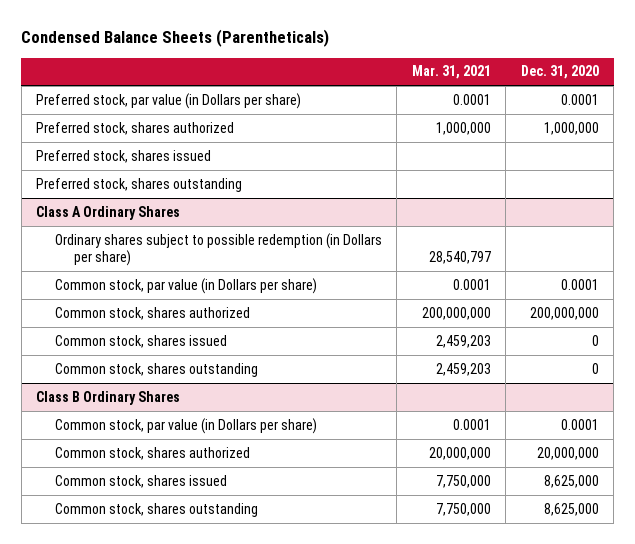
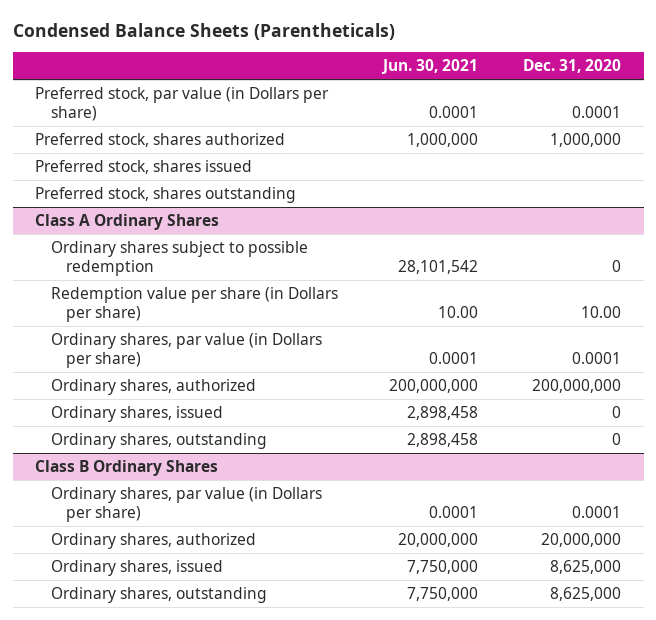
- | Mar. 31, 2021 | Dec. 31, 2020
+ | Jun. 30, 2021 | Dec. 31, 2020
@ Class A Ordinary Shares
- Ordinary shares subject to possible redemption (in Dollars per share) | 28,540,797 |
- Common stock, par value (in Dollars per share) | 0.0001 | 0.0001
- Common stock, shares authorized | 200,000,000 | 200,000,000
- Common stock, shares issued | 2,459,203 | 0
- Common stock, shares outstanding | 2,459,203 | 0
+ Ordinary shares subject to possible redemption | 28,101,542 | 0
+ Redemption value per share (in Dollars per share) | 10.00 | 10.00
+ Ordinary shares, par value (in Dollars per share) | 0.0001 | 0.0001
+ Ordinary shares, authorized | 200,000,000 | 200,000,000
+ Ordinary shares, issued | 2,898,458 | 0
+ Ordinary shares, outstanding | 2,898,458 | 0
@ Class B Ordinary Shares
- Common stock, par value (in Dollars per share) | 0.0001 | 0.0001
- Common stock, shares authorized | 20,000,000 | 20,000,000
- Common stock, shares issued | 7,750,000 | 8,625,000
- Common stock, shares outstanding | 7,750,000 | 8,625,000
+ Ordinary shares, par value (in Dollars per share) | 0.0001 | 0.0001
+ Ordinary shares, authorized | 20,000,000 | 20,000,000
+ Ordinary shares, issued | 7,750,000 | 8,625,000
+ Ordinary shares, outstanding | 7,750,000 | 8,625,000

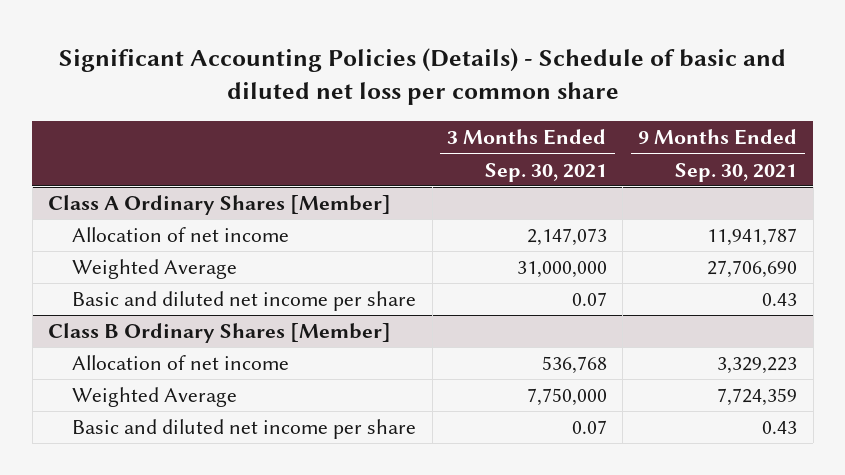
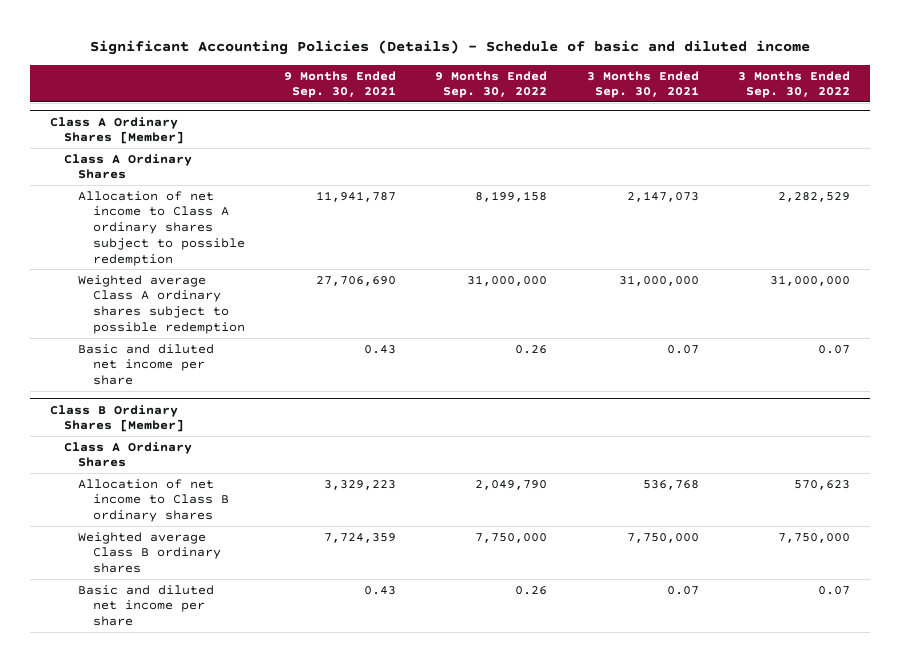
- Significant Accounting Policies (Details) - Schedule of basic and diluted net loss per common share
+ Significant Accounting Policies (Details) - Schedule of basic and diluted income
- | 3 Months Ended Sep. 30, 2021 | 9 Months Ended Sep. 30, 2021
+ | 9 Months Ended Sep. 30, 2021 | 9 Months Ended Sep. 30, 2022 | 3 Months Ended Sep. 30, 2021 | 3 Months Ended Sep. 30, 2022
@ Class A Ordinary Shares [Member]
- Allocation of net income | 2,147,073 | 11,941,787
- Weighted Average | 31,000,000 | 27,706,690
+ Class A Ordinary Shares
+ Allocation of net income to Class A ordinary shares subject to possible redemption | 11,941,787 | 8,199,158 | 2,147,073 | 2,282,529
+ Weighted average Class A ordinary shares subject to possible redemption | 27,706,690 | 31,000,000 | 31,000,000 | 31,000,000
@ Class B Ordinary Shares [Member]
- Allocation of net income | 536,768 | 3,329,223
- Weighted Average | 7,750,000 | 7,724,359
+ Class A Ordinary Shares
+ Allocation of net income to Class B ordinary shares | 3,329,223 | 2,049,790 | 536,768 | 570,623
+ Weighted average Class B ordinary shares | 7,724,359 | 7,750,000 | 7,750,000 | 7,750,000

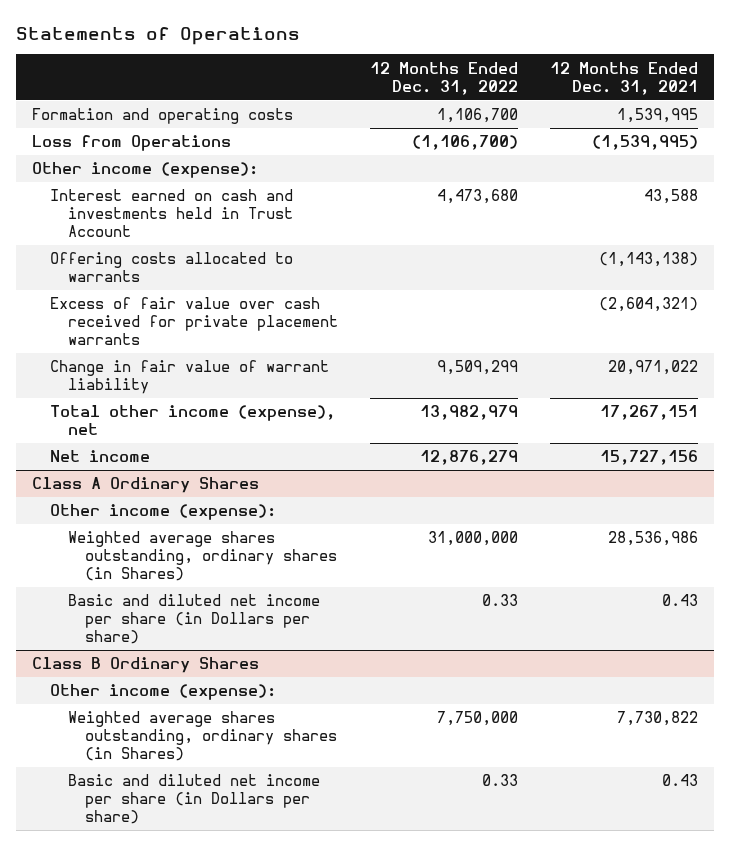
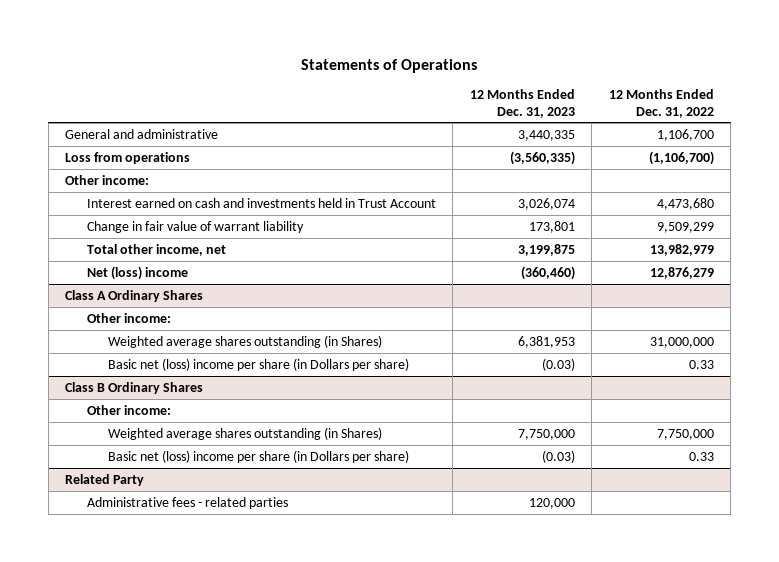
- | 12 Months Ended Dec. 31, 2022 | 12 Months Ended Dec. 31, 2021
+ | 12 Months Ended Dec. 31, 2023 | 12 Months Ended Dec. 31, 2022
- Formation and operating costs | 1,106,700 | 1,539,995
- Loss from Operations | (1,106,700) | (1,539,995)
- Other income (expense):
+ General and administrative | 3,440,335 | 1,106,700
+ Loss from operations | (3,560,335) | (1,106,700)
+ Other income:
- Offering costs allocated to warrants | | (1,143,138)
- Excess of fair value over cash received for private placement warrants | | (2,604,321)
- Total other income (expense), net | 13,982,979 | 17,267,151
- Net income | 12,876,279 | 15,727,156
+ Total other income, net | 3,199,875 | 13,982,979
+ Net (loss) income | (360,460) | 12,876,279
@ Class A Ordinary Shares
- Other income (expense):
- Weighted average shares outstanding, ordinary shares (in Shares) | 31,000,000 | 28,536,986
- Basic and diluted net income per share (in Dollars per share) | 0.33 | 0.43
+ Other income:
+ Weighted average shares outstanding (in Shares) | 6,381,953 | 31,000,000
+ Basic net (loss) income per share (in Dollars per share) | (0.03) | 0.33
@ Class B Ordinary Shares
- Other income (expense):
- Weighted average shares outstanding, ordinary shares (in Shares) | 7,750,000 | 7,730,822
- Basic and diluted net income per share (in Dollars per share) | 0.33 | 0.43
+ Other income:
+ Weighted average shares outstanding (in Shares) | 7,750,000 | 7,750,000
+ Basic net (loss) income per share (in Dollars per share) | (0.03) | 0.33
+ Related Party
+ Administrative fees - related parties | 120,000 |

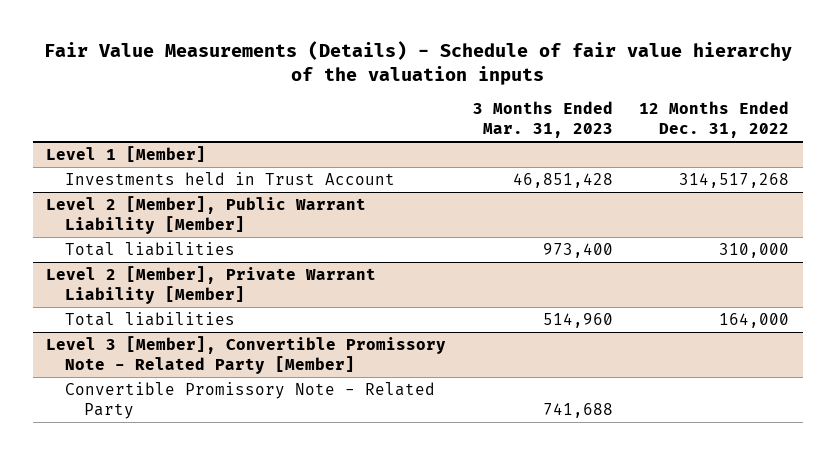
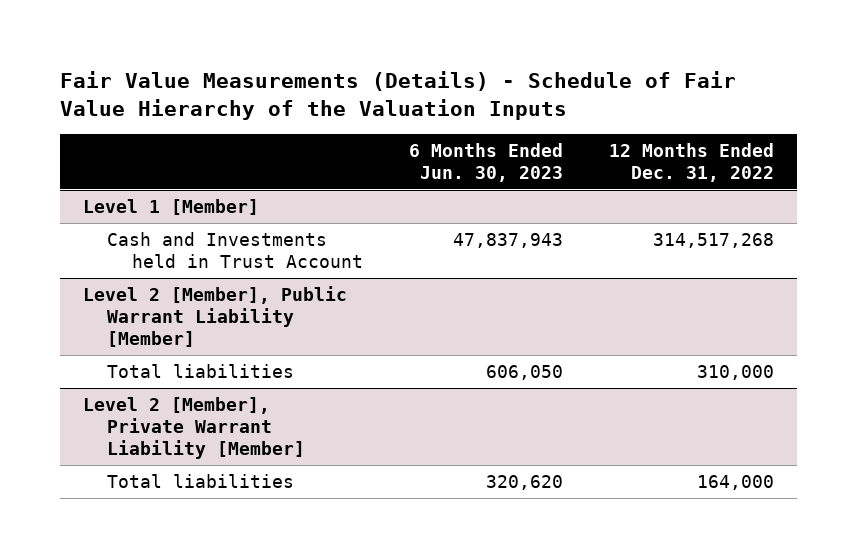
- Fair Value Measurements (Details) - Schedule of fair value hierarchy of the valuation inputs
+ Fair Value Measurements (Details) - Schedule of Fair Value Hierarchy of the Valuation Inputs
- | 3 Months Ended Mar. 31, 2023 | 12 Months Ended Dec. 31, 2022
+ | 6 Months Ended Jun. 30, 2023 | 12 Months Ended Dec. 31, 2022
@ Level 1 [Member]
- Investments held in Trust Account | 46,851,428 | 314,517,268
+ Cash and Investments held in Trust Account | 47,837,943 | 314,517,268
- Level 3 [Member], Convertible Promissory Note - Related Party [Member]
- Convertible Promissory Note - Related Party | 741,688 |

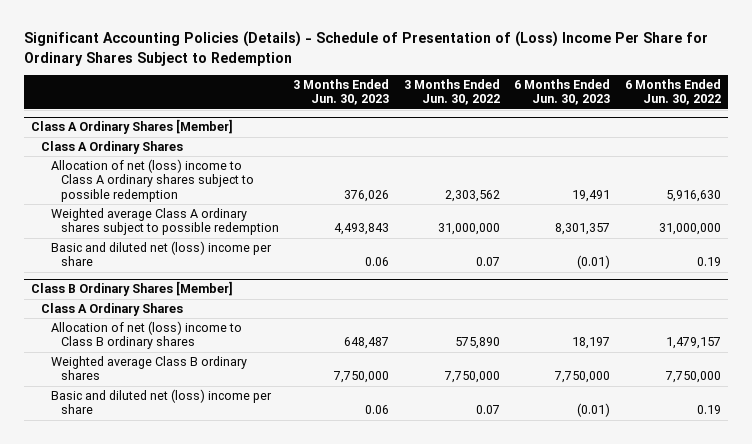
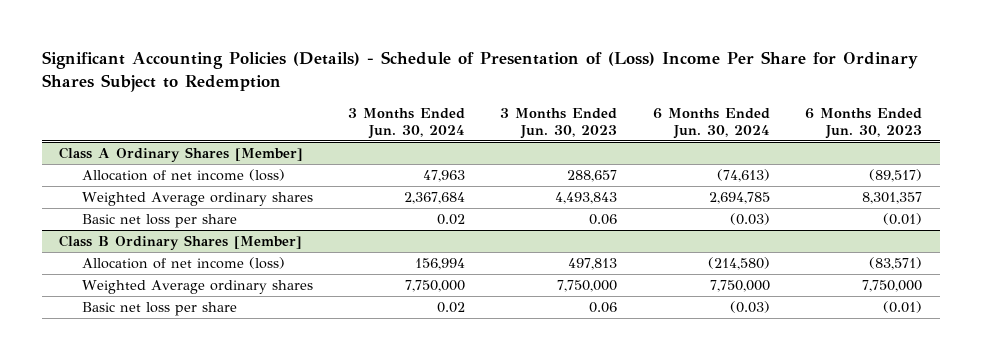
- | 3 Months Ended Jun. 30, 2023 | 3 Months Ended Jun. 30, 2022 | 6 Months Ended Jun. 30, 2023 | 6 Months Ended Jun. 30, 2022
+ | 3 Months Ended Jun. 30, 2024 | 3 Months Ended Jun. 30, 2023 | 6 Months Ended Jun. 30, 2024 | 6 Months Ended Jun. 30, 2023
@ Class A Ordinary Shares [Member]
- Class A Ordinary Shares
- Allocation of net (loss) income to Class A ordinary shares subject to possible redemption | 376,026 | 2,303,562 | 19,491 | 5,916,630
- Weighted average Class A ordinary shares subject to possible redemption | 4,493,843 | 31,000,000 | 8,301,357 | 31,000,000
- Basic and diluted net (loss) income per share | 0.06 | 0.07 | (0.01) | 0.19
+ Allocation of net income (loss) | 47,963 | 288,657 | (74,613) | (89,517)
+ Weighted Average ordinary shares | 2,367,684 | 4,493,843 | 2,694,785 | 8,301,357
+ Basic net loss per share | 0.02 | 0.06 | (0.03) | (0.01)
@ Class B Ordinary Shares [Member]
- Class A Ordinary Shares
- Allocation of net (loss) income to Class B ordinary shares | 648,487 | 575,890 | 18,197 | 1,479,157
- Weighted average Class B ordinary shares | 7,750,000 | 7,750,000 | 7,750,000 | 7,750,000
- Basic and diluted net (loss) income per share | 0.06 | 0.07 | (0.01) | 0.19
+ Allocation of net income (loss) | 156,994 | 497,813 | (214,580) | (83,571)
+ Weighted Average ordinary shares | 7,750,000 | 7,750,000 | 7,750,000 | 7,750,000
+ Basic net loss per share | 0.02 | 0.06 | (0.03) | (0.01)

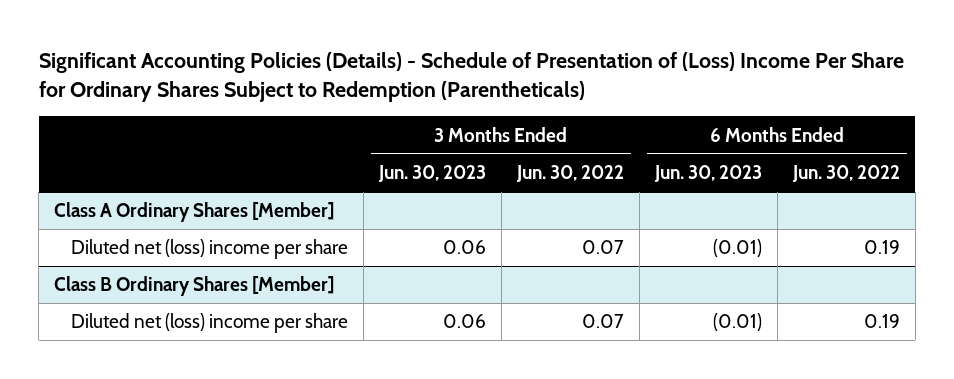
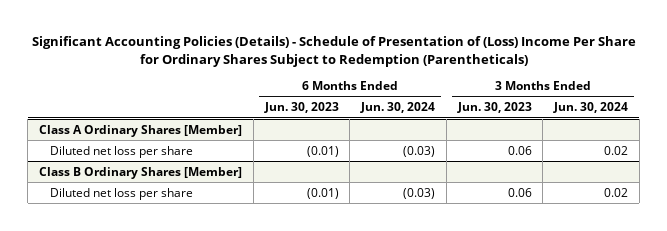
- | 3 Months Ended Jun. 30, 2023 | 3 Months Ended Jun. 30, 2022 | 6 Months Ended Jun. 30, 2023 | 6 Months Ended Jun. 30, 2022
+ | 6 Months Ended Jun. 30, 2023 | 6 Months Ended Jun. 30, 2024 | 3 Months Ended Jun. 30, 2023 | 3 Months Ended Jun. 30, 2024
@ Class A Ordinary Shares [Member]
- Diluted net (loss) income per share | 0.06 | 0.07 | (0.01) | 0.19
+ Diluted net loss per share | (0.01) | (0.03) | 0.06 | 0.02
@ Class B Ordinary Shares [Member]
- Diluted net (loss) income per share | 0.06 | 0.07 | (0.01) | 0.19
+ Diluted net loss per share | (0.01) | (0.03) | 0.06 | 0.02

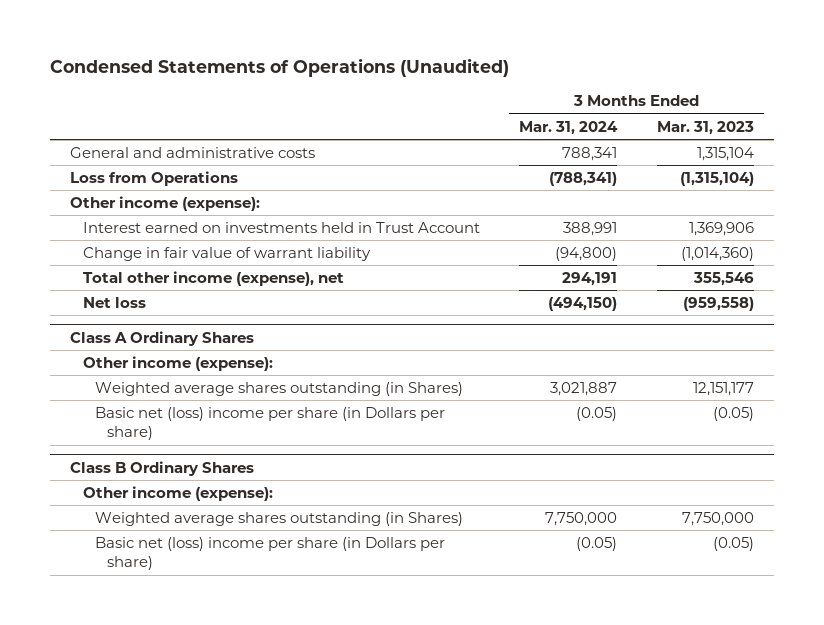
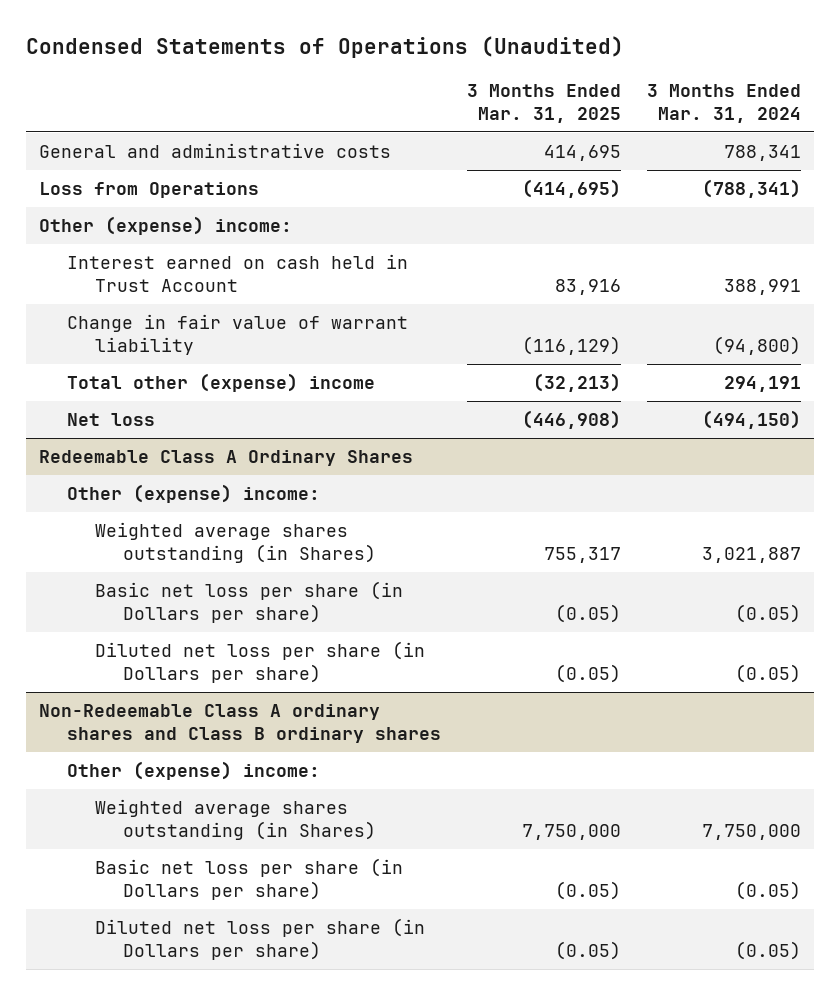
- | 3 Months Ended Mar. 31, 2024 | 3 Months Ended Mar. 31, 2023
+ | 3 Months Ended Mar. 31, 2025 | 3 Months Ended Mar. 31, 2024
- Other income (expense):
- Interest earned on investments held in Trust Account | 388,991 | 1,369,906
+ Other (expense) income:
+ Interest earned on cash held in Trust Account | 83,916 | 388,991
- Total other income (expense), net | 294,191 | 355,546
+ Total other (expense) income | (32,213) | 294,191
- Class A Ordinary Shares
- Other income (expense):
+ Redeemable Class A Ordinary Shares
+ Other (expense) income:
- Basic net (loss) income per share (in Dollars per share) | (0.05) | (0.05)
- Class B Ordinary Shares
- Other income (expense):
+ Basic net loss per share (in Dollars per share) | (0.05) | (0.05)
+ Diluted net loss per share (in Dollars per share) | (0.05) | (0.05)
+ Non-Redeemable Class A ordinary shares and Class B ordinary shares
+ Other (expense) income:
- Basic net (loss) income per share (in Dollars per share) | (0.05) | (0.05)
+ Basic net loss per share (in Dollars per share) | (0.05) | (0.05)
+ Diluted net loss per share (in Dollars per share) | (0.05) | (0.05)

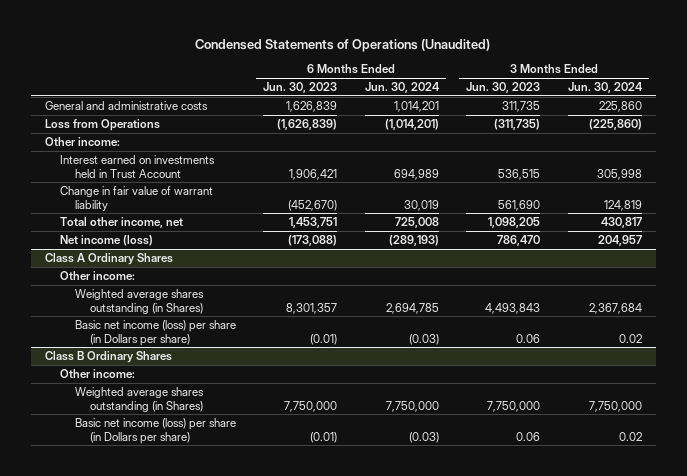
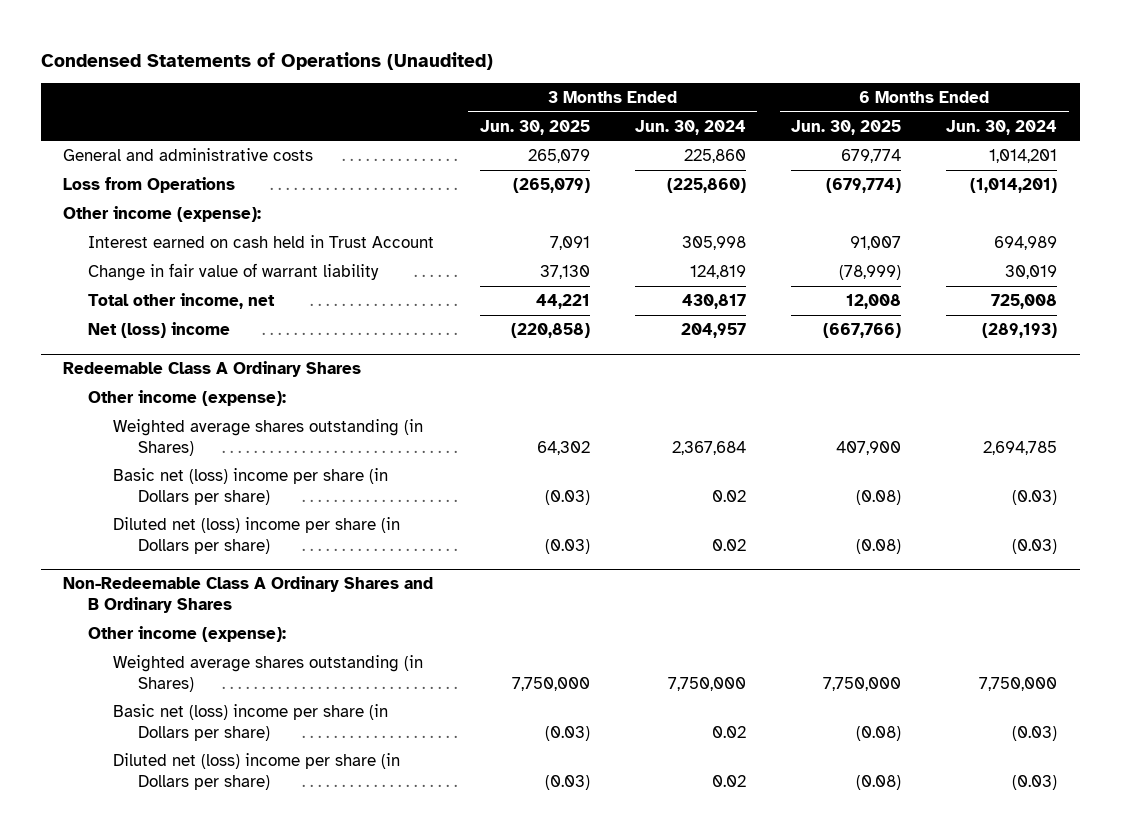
- | 6 Months Ended Jun. 30, 2023 | 6 Months Ended Jun. 30, 2024 | 3 Months Ended Jun. 30, 2023 | 3 Months Ended Jun. 30, 2024
+ | 3 Months Ended Jun. 30, 2025 | 3 Months Ended Jun. 30, 2024 | 6 Months Ended Jun. 30, 2025 | 6 Months Ended Jun. 30, 2024
- Other income:
- Interest earned on investments held in Trust Account | 1,906,421 | 694,989 | 536,515 | 305,998
+ Other income (expense):
+ Interest earned on cash held in Trust Account | 7,091 | 305,998 | 91,007 | 694,989
- Net income (loss) | (173,088) | (289,193) | 786,470 | 204,957
- Class A Ordinary Shares
- Other income:
+ Net (loss) income | (220,858) | 204,957 | (667,766) | (289,193)
+ Redeemable Class A Ordinary Shares
+ Other income (expense):
- Basic net income (loss) per share (in Dollars per share) | (0.01) | (0.03) | 0.06 | 0.02
- Class B Ordinary Shares
- Other income:
+ Basic net (loss) income per share (in Dollars per share) | (0.03) | 0.02 | (0.08) | (0.03)
+ Diluted net (loss) income per share (in Dollars per share) | (0.03) | 0.02 | (0.08) | (0.03)
+ Non-Redeemable Class A Ordinary Shares and B Ordinary Shares
+ Other income (expense):
- Basic net income (loss) per share (in Dollars per share) | (0.01) | (0.03) | 0.06 | 0.02
+ Basic net (loss) income per share (in Dollars per share) | (0.03) | 0.02 | (0.08) | (0.03)
+ Diluted net (loss) income per share (in Dollars per share) | (0.03) | 0.02 | (0.08) | (0.03)

